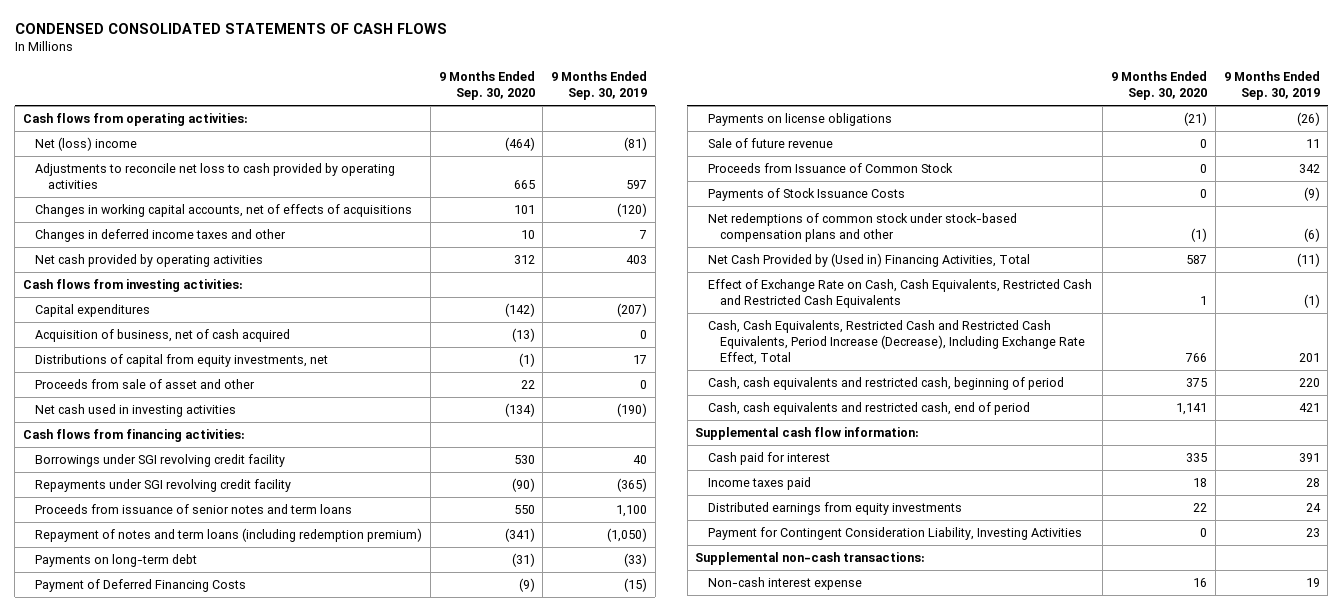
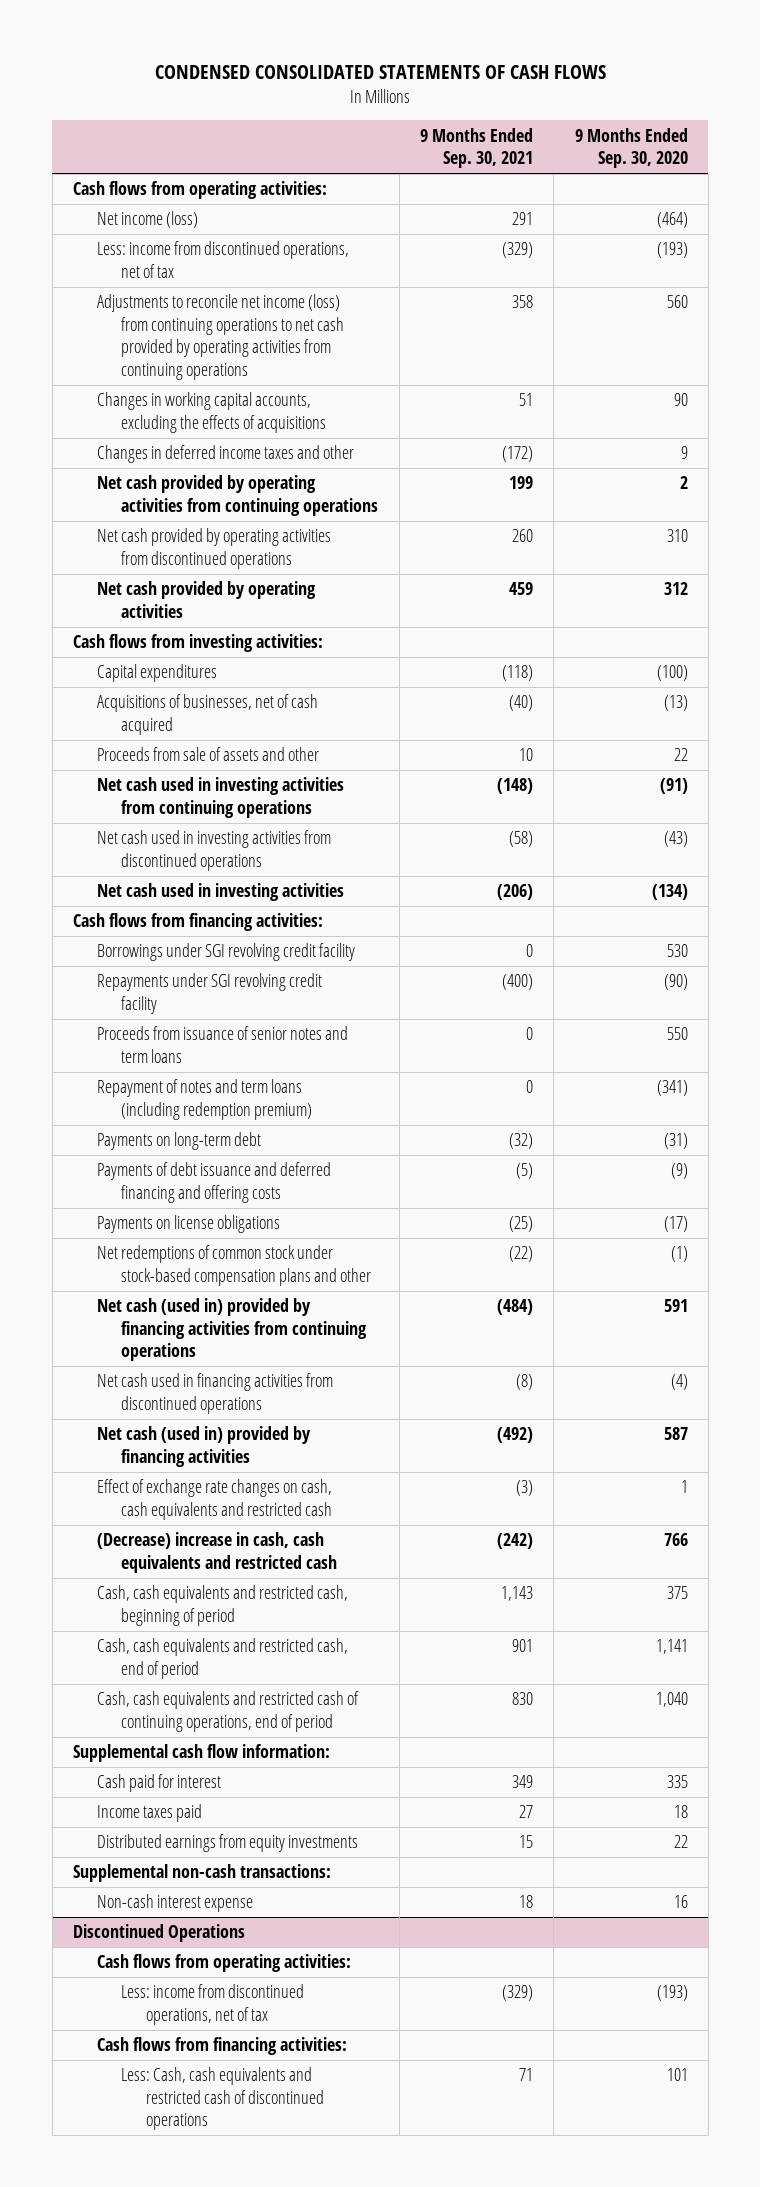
- | 9 Months Ended Sep. 30, 2020 | 9 Months Ended Sep. 30, 2019
+ | 9 Months Ended Sep. 30, 2021 | 9 Months Ended Sep. 30, 2020
- Net (loss) income | (464) | (81)
- Adjustments to reconcile net loss to cash provided by operating activities | 665 | 597
- Changes in working capital accounts, net of effects of acquisitions | 101 | (120)
- Changes in deferred income taxes and other | 10 | 7
+ Net income (loss) | 291 | (464)
+ Less: income from discontinued operations, net of tax | (329) | (193)
+ Adjustments to reconcile net income (loss) from continuing operations to net cash provided by operating activities from continuing operations | 358 | 560
+ Changes in working capital accounts, excluding the effects of acquisitions | 51 | 90
+ Changes in deferred income taxes and other | (172) | 9
+ Net cash provided by operating activities from continuing operations | 199 | 2
+ Net cash provided by operating activities from discontinued operations | 260 | 310
- Capital expenditures | (142) | (207)
- Acquisition of business, net of cash acquired | (13) | 0
- Distributions of capital from equity investments, net | (1) | 17
- Proceeds from sale of asset and other | 22 | 0
+ Capital expenditures | (118) | (100)
+ Acquisitions of businesses, net of cash acquired | (40) | (13)
+ Proceeds from sale of assets and other | 10 | 22
+ Net cash used in investing activities from continuing operations | (148) | (91)
+ Net cash used in investing activities from discontinued operations | (58) | (43)
- Payment of Deferred Financing Costs | (9) | (15)
- Payments on license obligations | (21) | (26)
- Sale of future revenue | 0 | 11
- Proceeds from Issuance of Common Stock | 0 | 342
- Payments of Stock Issuance Costs | 0 | (9)
+ Payments of debt issuance and deferred financing and offering costs | (5) | (9)
+ Payments on license obligations | (25) | (17)
- Net Cash Provided by (Used in) Financing Activities, Total | 587 | (11)
- Effect of Exchange Rate on Cash, Cash Equivalents, Restricted Cash and Restricted Cash Equivalents | 1 | (1)
- Cash, Cash Equivalents, Restricted Cash and Restricted Cash Equivalents, Period Increase (Decrease), Including Exchange Rate Effect, Total | 766 | 201
+ Net cash (used in) provided by financing activities from continuing operations | (484) | 591
+ Net cash used in financing activities from discontinued operations | (8) | (4)
+ Net cash (used in) provided by financing activities | (492) | 587
+ Effect of exchange rate changes on cash, cash equivalents and restricted cash | (3) | 1
+ (Decrease) increase in cash, cash equivalents and restricted cash | (242) | 766
+ Cash, cash equivalents and restricted cash of continuing operations, end of period | 830 | 1,040
- Payment for Contingent Consideration Liability, Investing Activities | 0 | 23
+ Discontinued Operations
+ Cash flows from operating activities:
+ Less: income from discontinued operations, net of tax | (329) | (193)
+ Cash flows from financing activities:
+ Less: Cash, cash equivalents and restricted cash of discontinued operations | 71 | 101

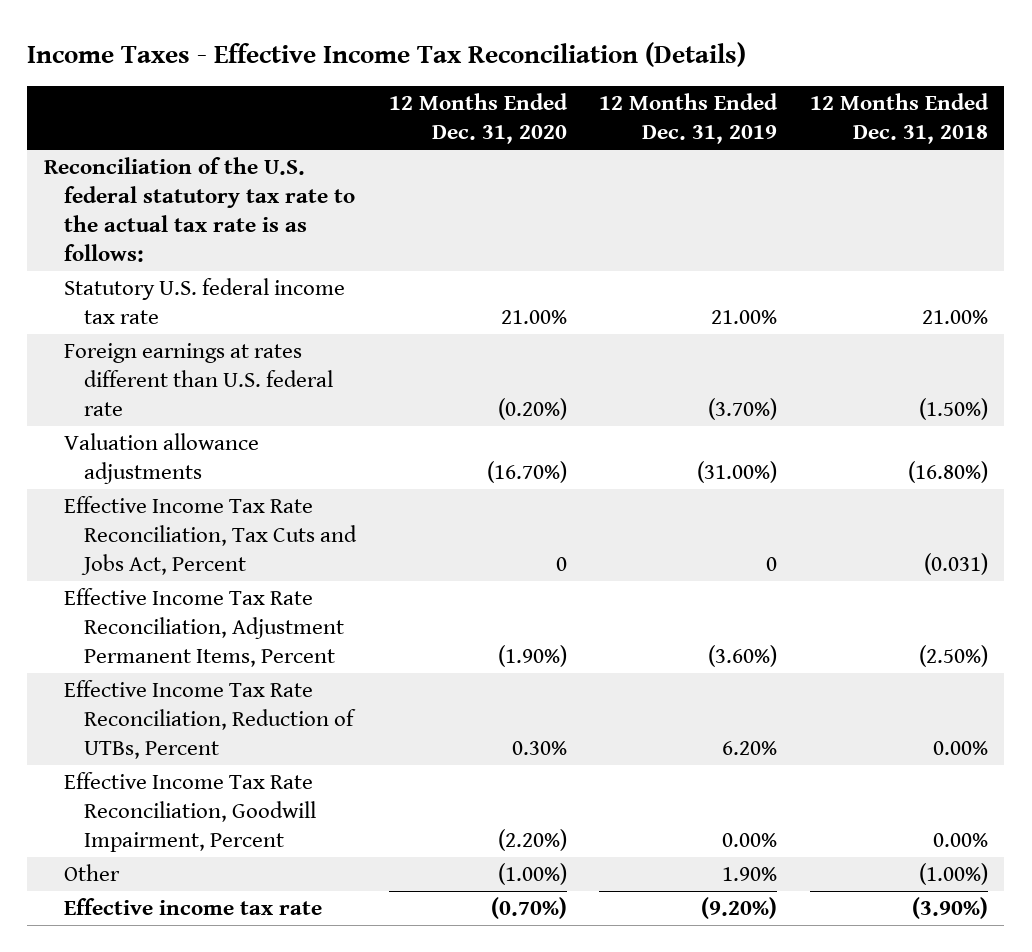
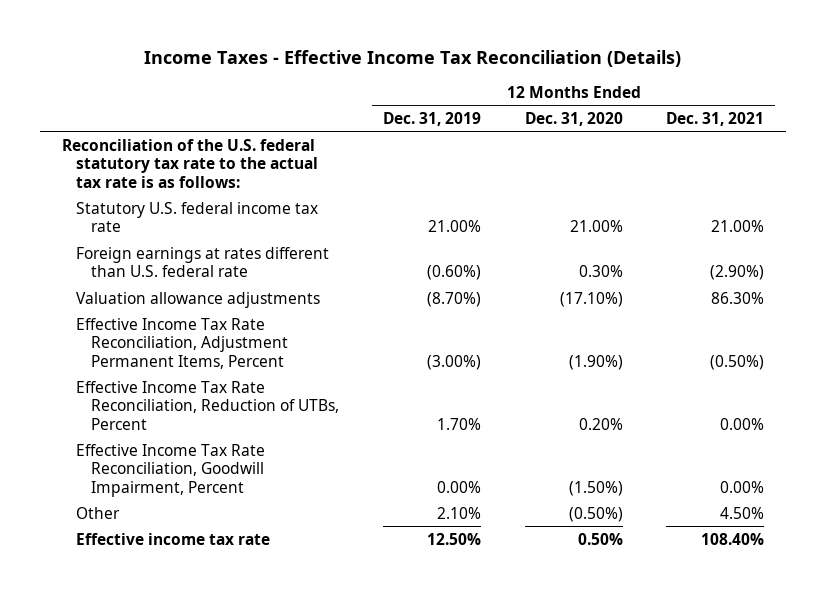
- | 12 Months Ended Dec. 31, 2020 | 12 Months Ended Dec. 31, 2019 | 12 Months Ended Dec. 31, 2018
+ | 12 Months Ended Dec. 31, 2019 | 12 Months Ended Dec. 31, 2020 | 12 Months Ended Dec. 31, 2021
- Foreign earnings at rates different than U.S. federal rate | (0.20%) | (3.70%) | (1.50%)
- Valuation allowance adjustments | (16.70%) | (31.00%) | (16.80%)
- Effective Income Tax Rate Reconciliation, Tax Cuts and Jobs Act, Percent | 0 | 0 | (0.031)
- Effective Income Tax Rate Reconciliation, Adjustment Permanent Items, Percent | (1.90%) | (3.60%) | (2.50%)
- Effective Income Tax Rate Reconciliation, Reduction of UTBs, Percent | 0.30% | 6.20% | 0.00%
- Effective Income Tax Rate Reconciliation, Goodwill Impairment, Percent | (2.20%) | 0.00% | 0.00%
- Other | (1.00%) | 1.90% | (1.00%)
- Effective income tax rate | (0.70%) | (9.20%) | (3.90%)
+ Foreign earnings at rates different than U.S. federal rate | (0.60%) | 0.30% | (2.90%)
+ Valuation allowance adjustments | (8.70%) | (17.10%) | 86.30%
+ Effective Income Tax Rate Reconciliation, Adjustment Permanent Items, Percent | (3.00%) | (1.90%) | (0.50%)
+ Effective Income Tax Rate Reconciliation, Reduction of UTBs, Percent | 1.70% | 0.20% | 0.00%
+ Effective Income Tax Rate Reconciliation, Goodwill Impairment, Percent | 0.00% | (1.50%) | 0.00%
+ Other | 2.10% | (0.50%) | 4.50%
+ Effective income tax rate | 12.50% | 0.50% | 108.40%

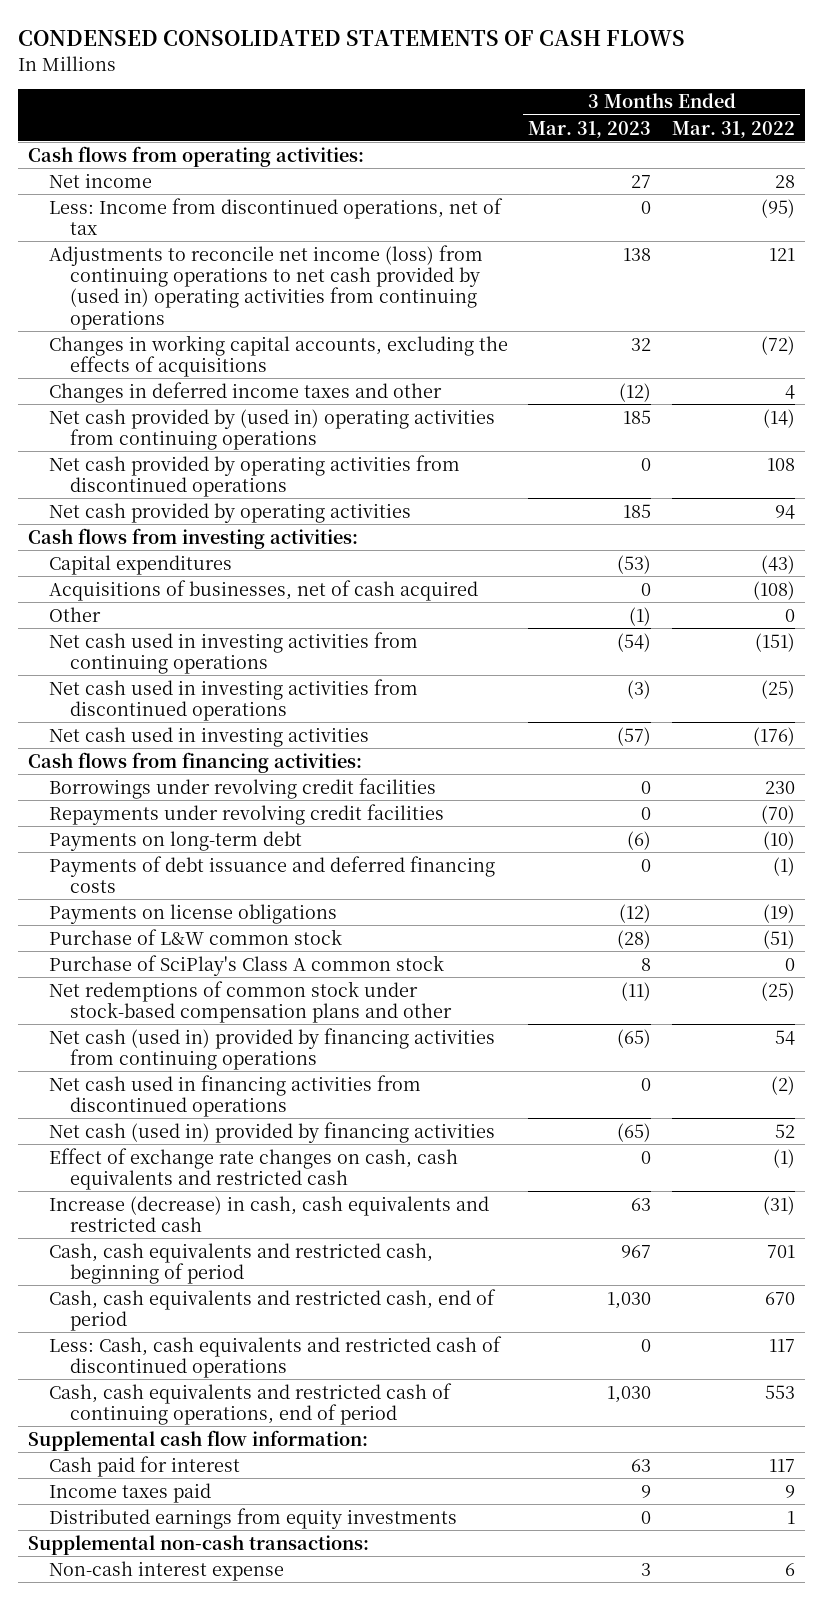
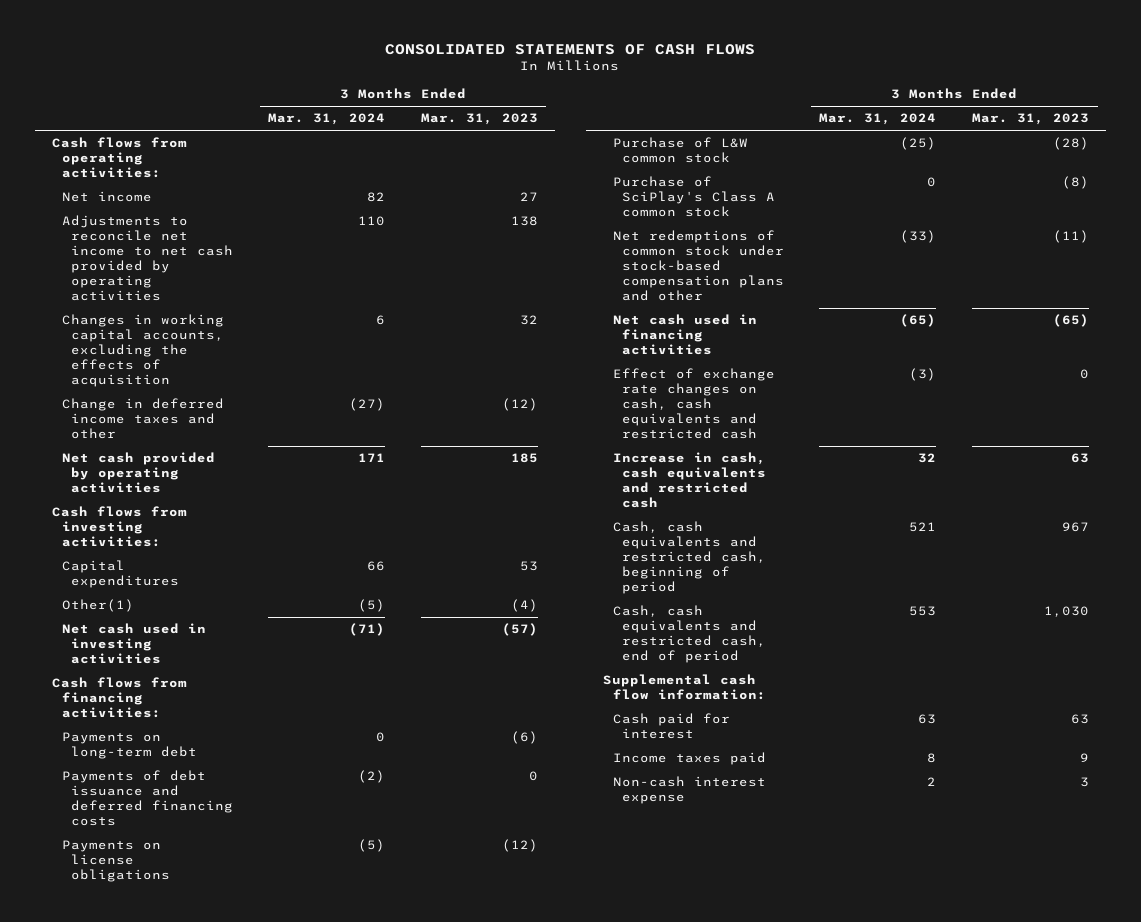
- CONDENSED CONSOLIDATED STATEMENTS OF CASH FLOWS
+ CONSOLIDATED STATEMENTS OF CASH FLOWS
- | 3 Months Ended Mar. 31, 2023 | 3 Months Ended Mar. 31, 2022
+ | 3 Months Ended Mar. 31, 2024 | 3 Months Ended Mar. 31, 2023
- Less: Income from discontinued operations, net of tax | 0 | (95)
- Adjustments to reconcile net income (loss) from continuing operations to net cash provided by (used in) operating activities from continuing operations | 138 | 121
- Changes in working capital accounts, excluding the effects of acquisitions | 32 | (72)
- Changes in deferred income taxes and other | (12) | 4
- Net cash provided by (used in) operating activities from continuing operations | 185 | (14)
- Net cash provided by operating activities from discontinued operations | 0 | 108
+ Adjustments to reconcile net income to net cash provided by operating activities | 110 | 138
+ Changes in working capital accounts, excluding the effects of acquisition | 6 | 32
+ Change in deferred income taxes and other | (27) | (12)
- Capital expenditures | (53) | (43)
- Acquisitions of businesses, net of cash acquired | 0 | (108)
- Other | (1) | 0
- Net cash used in investing activities from continuing operations | (54) | (151)
- Net cash used in investing activities from discontinued operations | (3) | (25)
+ Capital expenditures | 66 | 53
+ Other(1) | (5) | (4)
- Borrowings under revolving credit facilities | 0 | 230
- Repayments under revolving credit facilities | 0 | (70)
- Purchase of SciPlay's Class A common stock | 8 | 0
+ Purchase of SciPlay's Class A common stock | 0 | (8)
- Net cash (used in) provided by financing activities from continuing operations | (65) | 54
- Net cash used in financing activities from discontinued operations | 0 | (2)
- Net cash (used in) provided by financing activities | (65) | 52
+ Net cash used in financing activities | (65) | (65)
- Increase (decrease) in cash, cash equivalents and restricted cash | 63 | (31)
+ Increase in cash, cash equivalents and restricted cash | 32 | 63
- Less: Cash, cash equivalents and restricted cash of discontinued operations | 0 | 117
- Cash, cash equivalents and restricted cash of continuing operations, end of period | 1,030 | 553
- Distributed earnings from equity investments | 0 | 1
- Supplemental non-cash transactions:

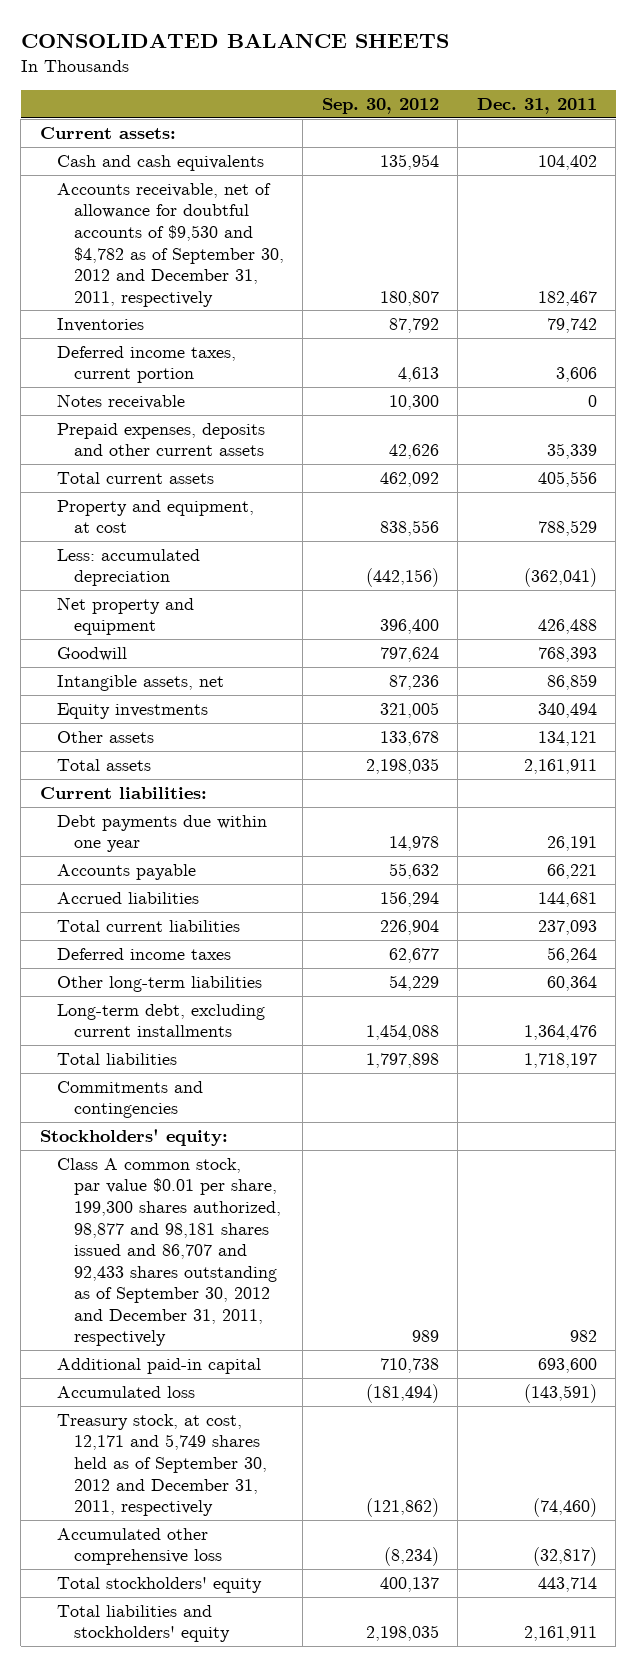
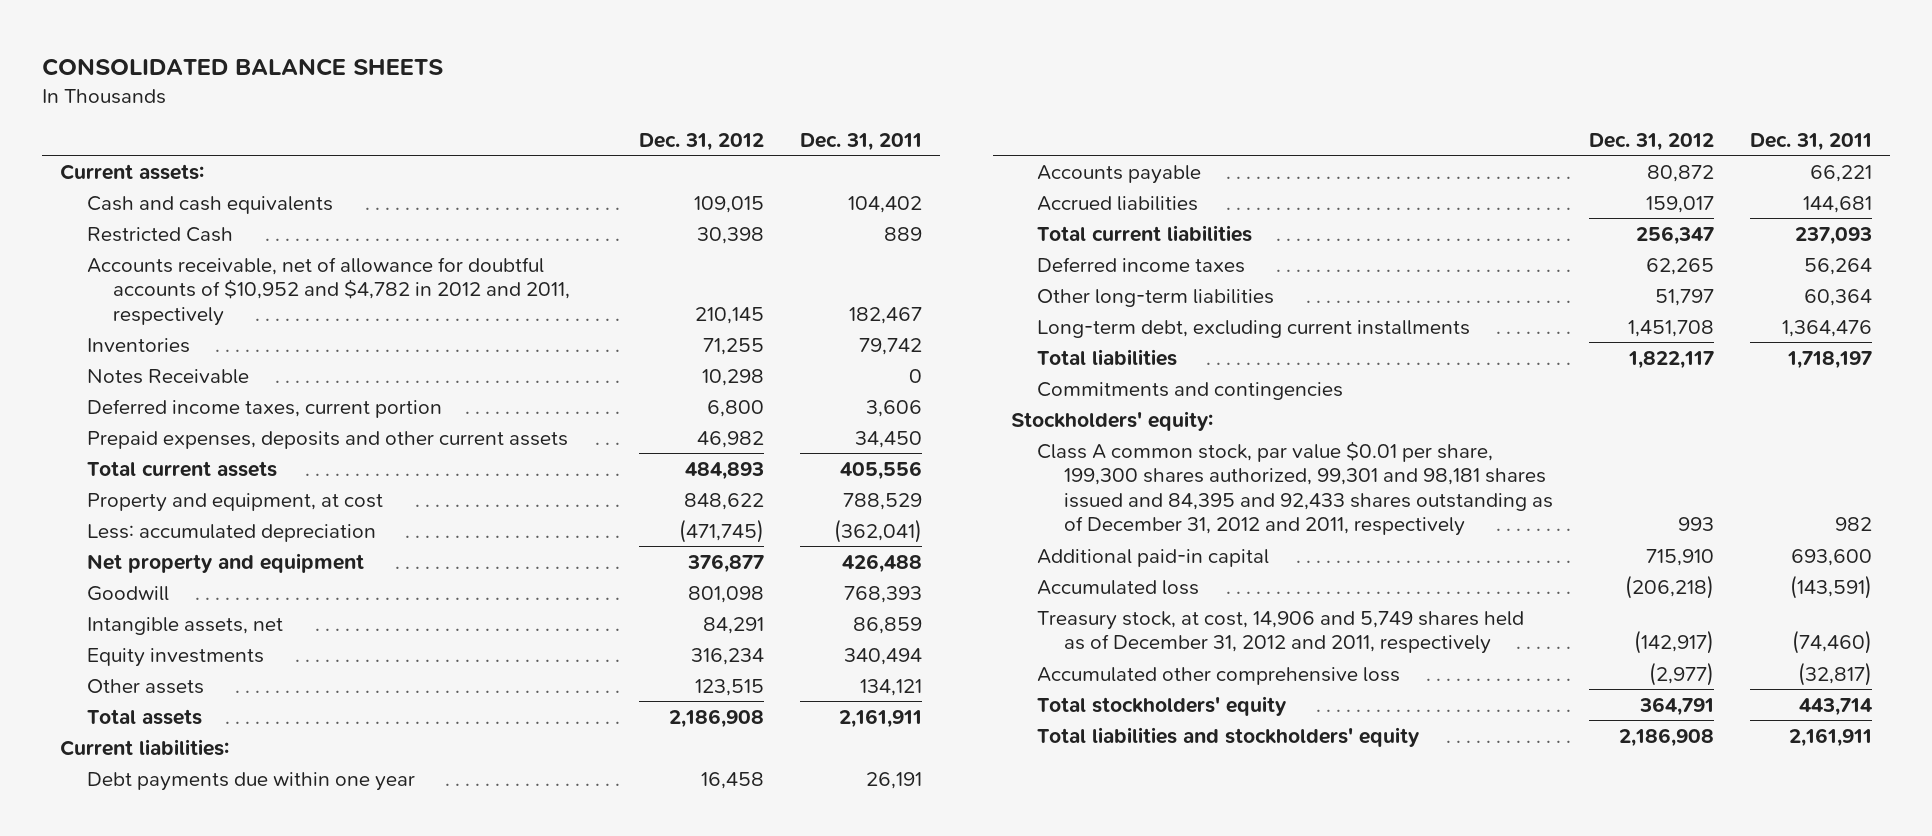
- | Sep. 30, 2012 | Dec. 31, 2011
+ | Dec. 31, 2012 | Dec. 31, 2011
- Accounts receivable, net of allowance for doubtful accounts of $9,530 and $4,782 as of September 30, 2012 and December 31, 2011, respectively | 180,807 | 182,467
+ Restricted Cash | 30,398 | 889
+ Accounts receivable, net of allowance for doubtful accounts of $10,952 and $4,782 in 2012 and 2011, respectively | 210,145 | 182,467
+ Notes Receivable | 10,298 | 0
- Notes receivable | 10,300 | 0
- Prepaid expenses, deposits and other current assets | 42,626 | 35,339
+ Prepaid expenses, deposits and other current assets | 46,982 | 34,450
- Class A common stock, par value $0.01 per share, 199,300 shares authorized, 98,877 and 98,181 shares issued and 86,707 and 92,433 shares outstanding as of September 30, 2012 and December 31, 2011, respectively | 989 | 982
+ Class A common stock, par value $0.01 per share, 199,300 shares authorized, 99,301 and 98,181 shares issued and 84,395 and 92,433 shares outstanding as of December 31, 2012 and 2011, respectively | 993 | 982
- Treasury stock, at cost, 12,171 and 5,749 shares held as of September 30, 2012 and December 31, 2011, respectively | (121,862) | (74,460)
+ Treasury stock, at cost, 14,906 and 5,749 shares held as of December 31, 2012 and 2011, respectively | (142,917) | (74,460)

